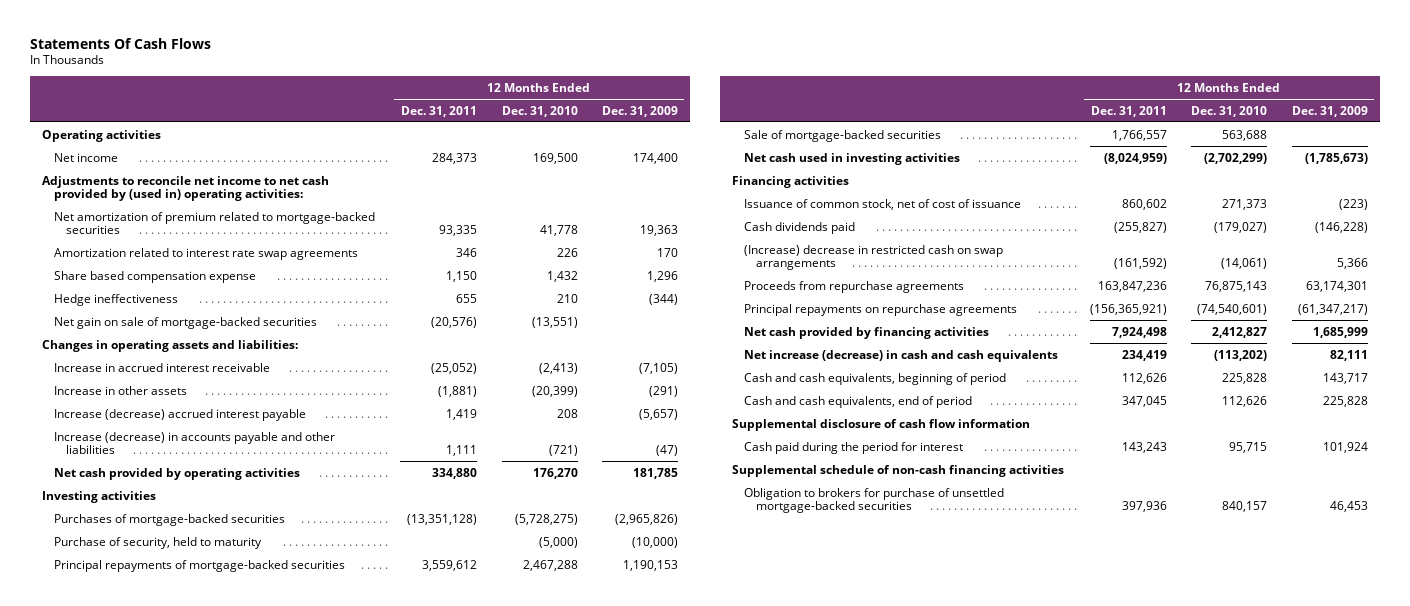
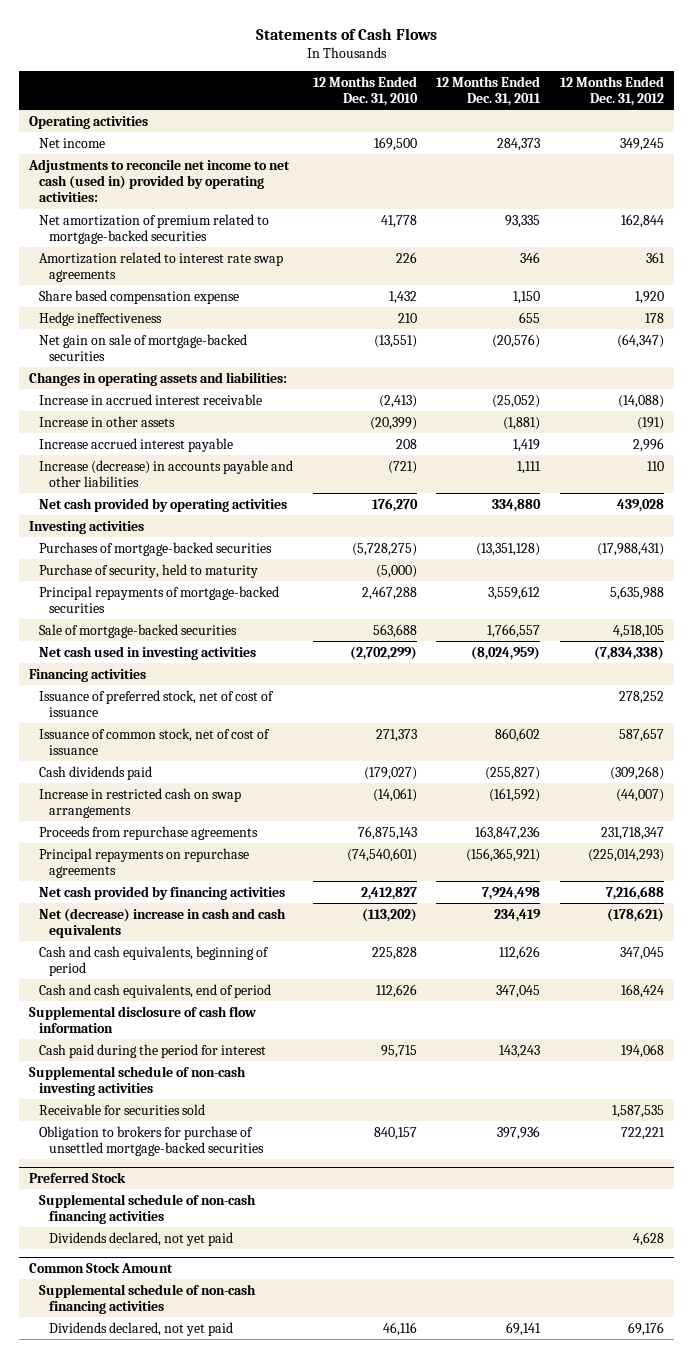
- Statements Of Cash Flows
+ Statements of Cash Flows
- | 12 Months Ended Dec. 31, 2011 | 12 Months Ended Dec. 31, 2010 | 12 Months Ended Dec. 31, 2009
+ | 12 Months Ended Dec. 31, 2010 | 12 Months Ended Dec. 31, 2011 | 12 Months Ended Dec. 31, 2012
- Adjustments to reconcile net income to net cash provided by (used in) operating activities:
+ Adjustments to reconcile net income to net cash (used in) provided by operating activities:
- Increase (decrease) accrued interest payable | 1,419 | 208 | (5,657)
+ Increase accrued interest payable | 208 | 1,419 | 2,996
+ Issuance of preferred stock, net of cost of issuance | | | 278,252
- (Increase) decrease in restricted cash on swap arrangements | (161,592) | (14,061) | 5,366
+ Increase in restricted cash on swap arrangements | (14,061) | (161,592) | (44,007)
- Net increase (decrease) in cash and cash equivalents | 234,419 | (113,202) | 82,111
+ Net (decrease) increase in cash and cash equivalents | (113,202) | 234,419 | (178,621)
- Supplemental schedule of non-cash financing activities
+ Supplemental schedule of non-cash investing activities
+ Receivable for securities sold | | | 1,587,535
+ Preferred Stock
+ Supplemental schedule of non-cash financing activities
+ Dividends declared, not yet paid | | | 4,628
+ Common Stock Amount
+ Supplemental schedule of non-cash financing activities
+ Dividends declared, not yet paid | 46,116 | 69,141 | 69,176

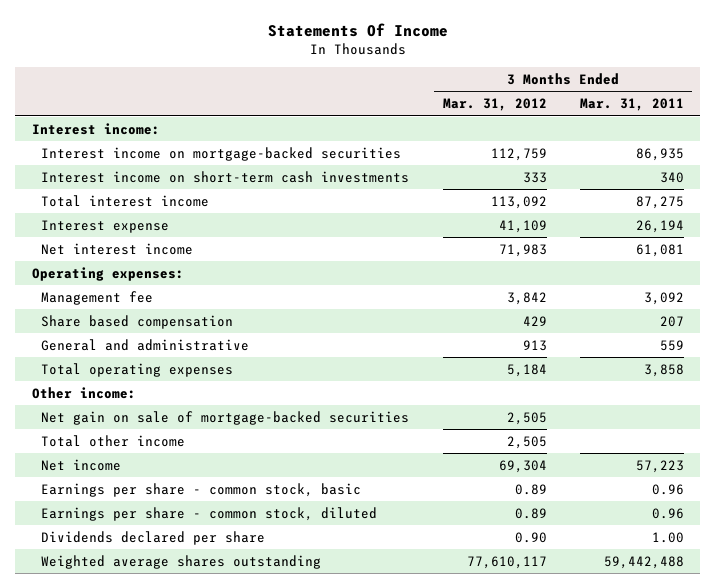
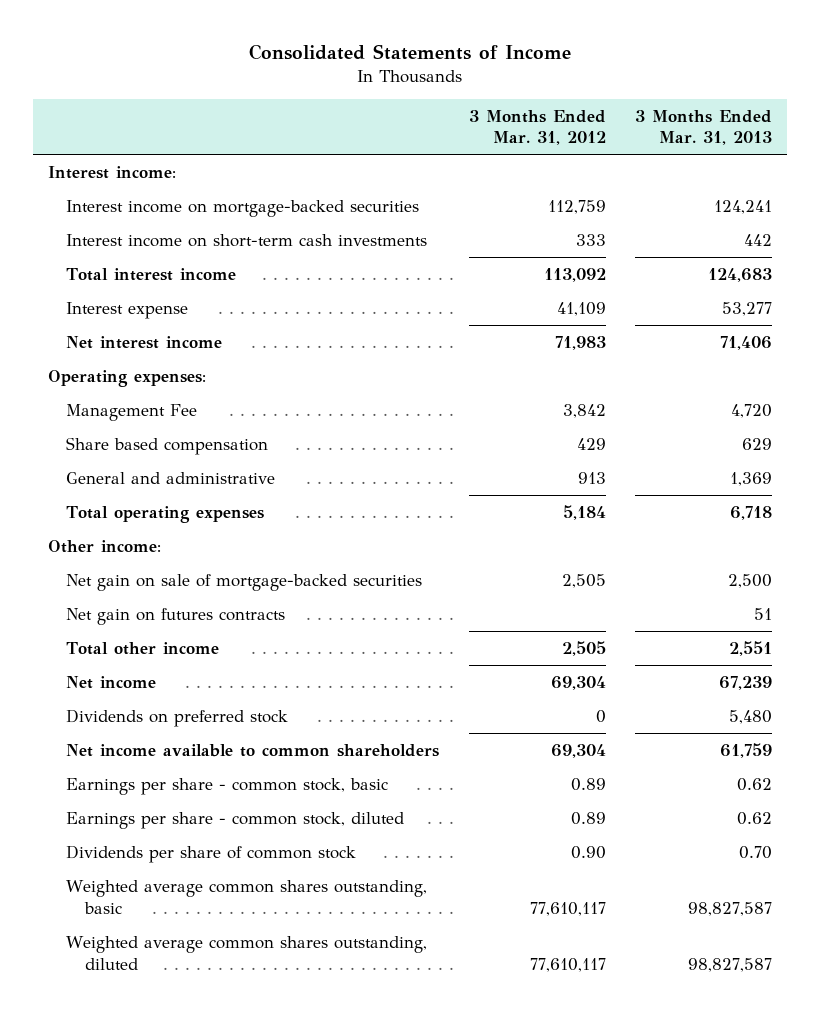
- Statements Of Income
+ Consolidated Statements of Income
- | 3 Months Ended Mar. 31, 2012 | 3 Months Ended Mar. 31, 2011
+ | 3 Months Ended Mar. 31, 2012 | 3 Months Ended Mar. 31, 2013
- Management fee | 3,842 | 3,092
+ Management Fee | 3,842 | 4,720
+ Net gain on futures contracts | | 51
+ Dividends on preferred stock | 0 | 5,480
+ Net income available to common shareholders | 69,304 | 61,759
- Dividends declared per share | 0.90 | 1.00
- Weighted average shares outstanding | 77,610,117 | 59,442,488
+ Dividends per share of common stock | 0.90 | 0.70
+ Weighted average common shares outstanding, basic | 77,610,117 | 98,827,587
+ Weighted average common shares outstanding, diluted | 77,610,117 | 98,827,587

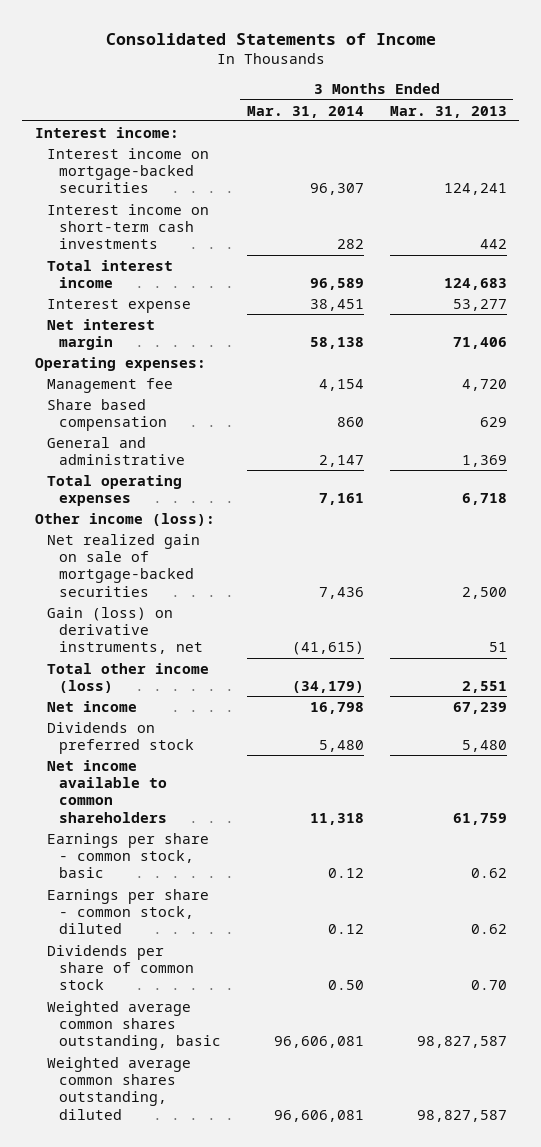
- | 3 Months Ended Mar. 31, 2012 | 3 Months Ended Mar. 31, 2013
+ | 3 Months Ended Mar. 31, 2014 | 3 Months Ended Mar. 31, 2013
- Net interest income | 71,983 | 71,406
+ Net interest margin | 58,138 | 71,406
- Management Fee | 3,842 | 4,720
+ Management fee | 4,154 | 4,720
- Other income:
- Net gain on sale of mortgage-backed securities | 2,505 | 2,500
- Net gain on futures contracts | | 51
- Total other income | 2,505 | 2,551
+ Other income (loss):
+ Net realized gain on sale of mortgage-backed securities | 7,436 | 2,500
+ Gain (loss) on derivative instruments, net | (41,615) | 51
+ Total other income (loss) | (34,179) | 2,551

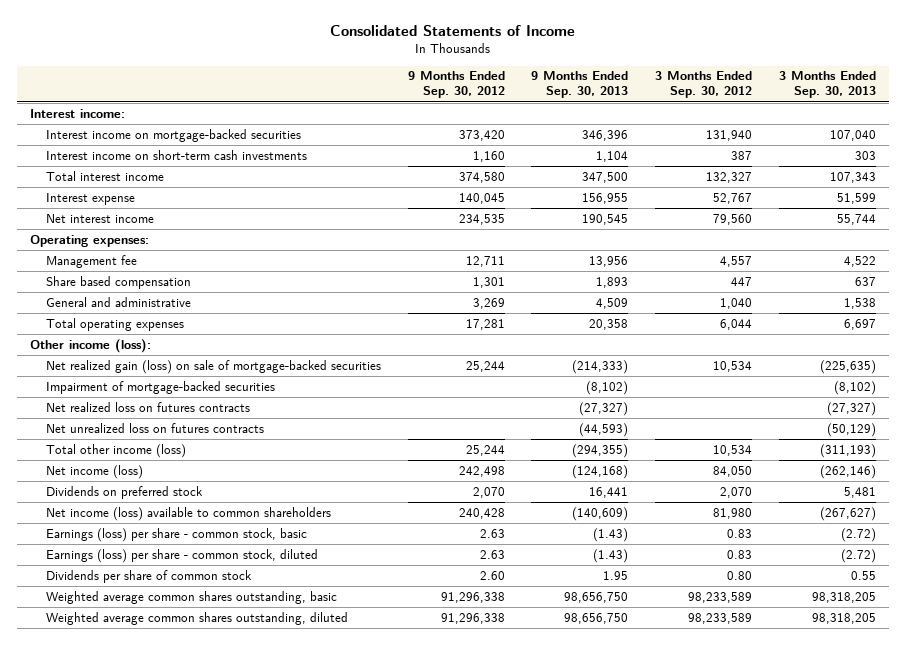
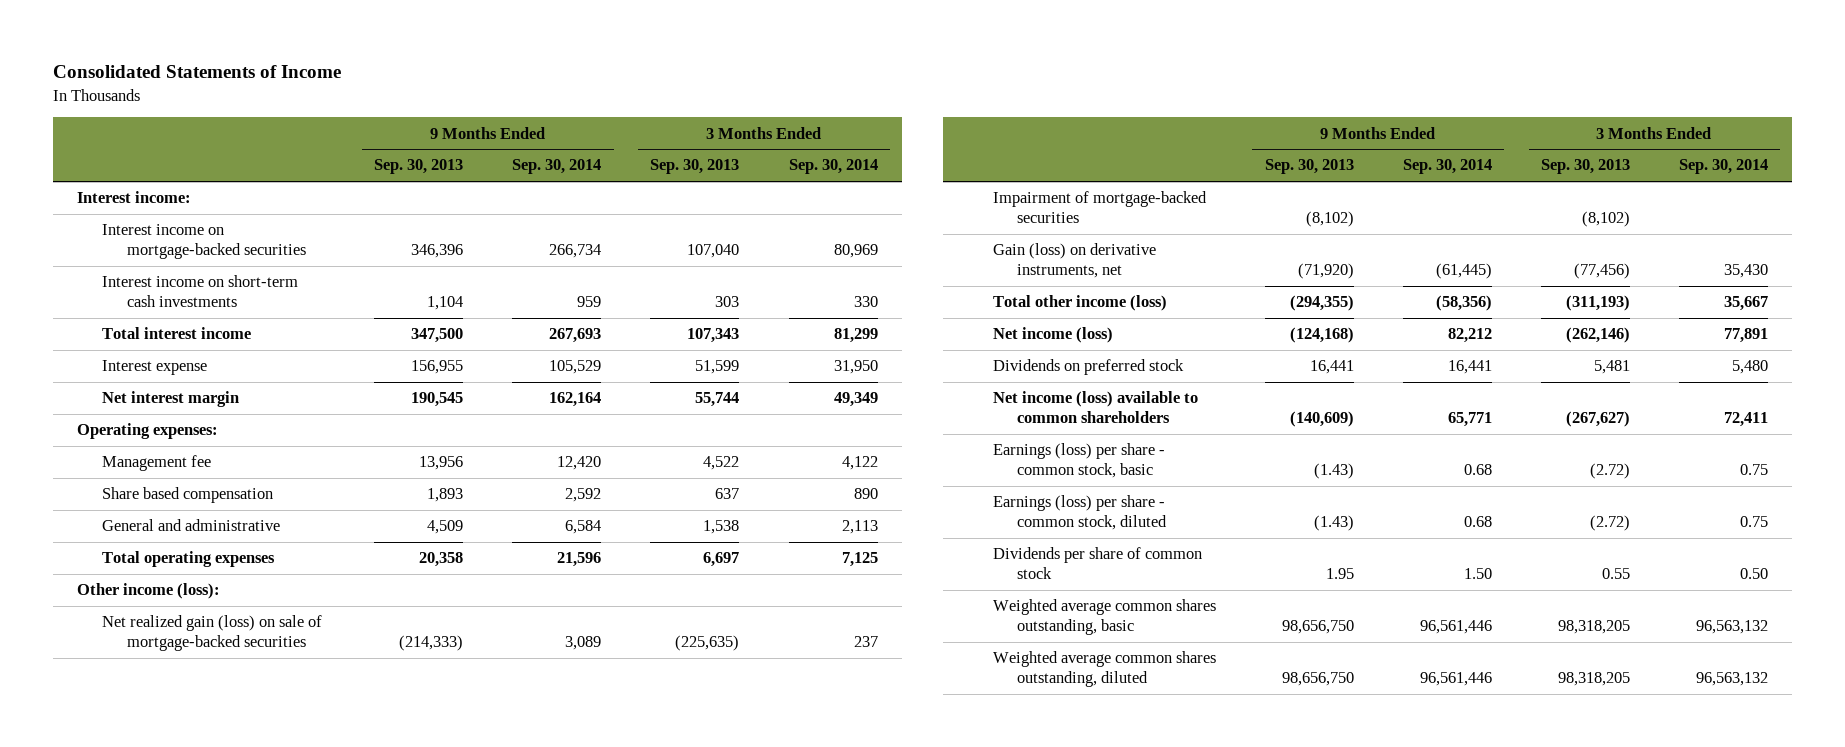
- | 9 Months Ended Sep. 30, 2012 | 9 Months Ended Sep. 30, 2013 | 3 Months Ended Sep. 30, 2012 | 3 Months Ended Sep. 30, 2013
+ | 9 Months Ended Sep. 30, 2013 | 9 Months Ended Sep. 30, 2014 | 3 Months Ended Sep. 30, 2013 | 3 Months Ended Sep. 30, 2014
- Net interest income | 234,535 | 190,545 | 79,560 | 55,744
+ Net interest margin | 190,545 | 162,164 | 55,744 | 49,349
- Net realized loss on futures contracts | | (27,327) | | (27,327)
- Net unrealized loss on futures contracts | | (44,593) | | (50,129)
+ Gain (loss) on derivative instruments, net | (71,920) | (61,445) | (77,456) | 35,430

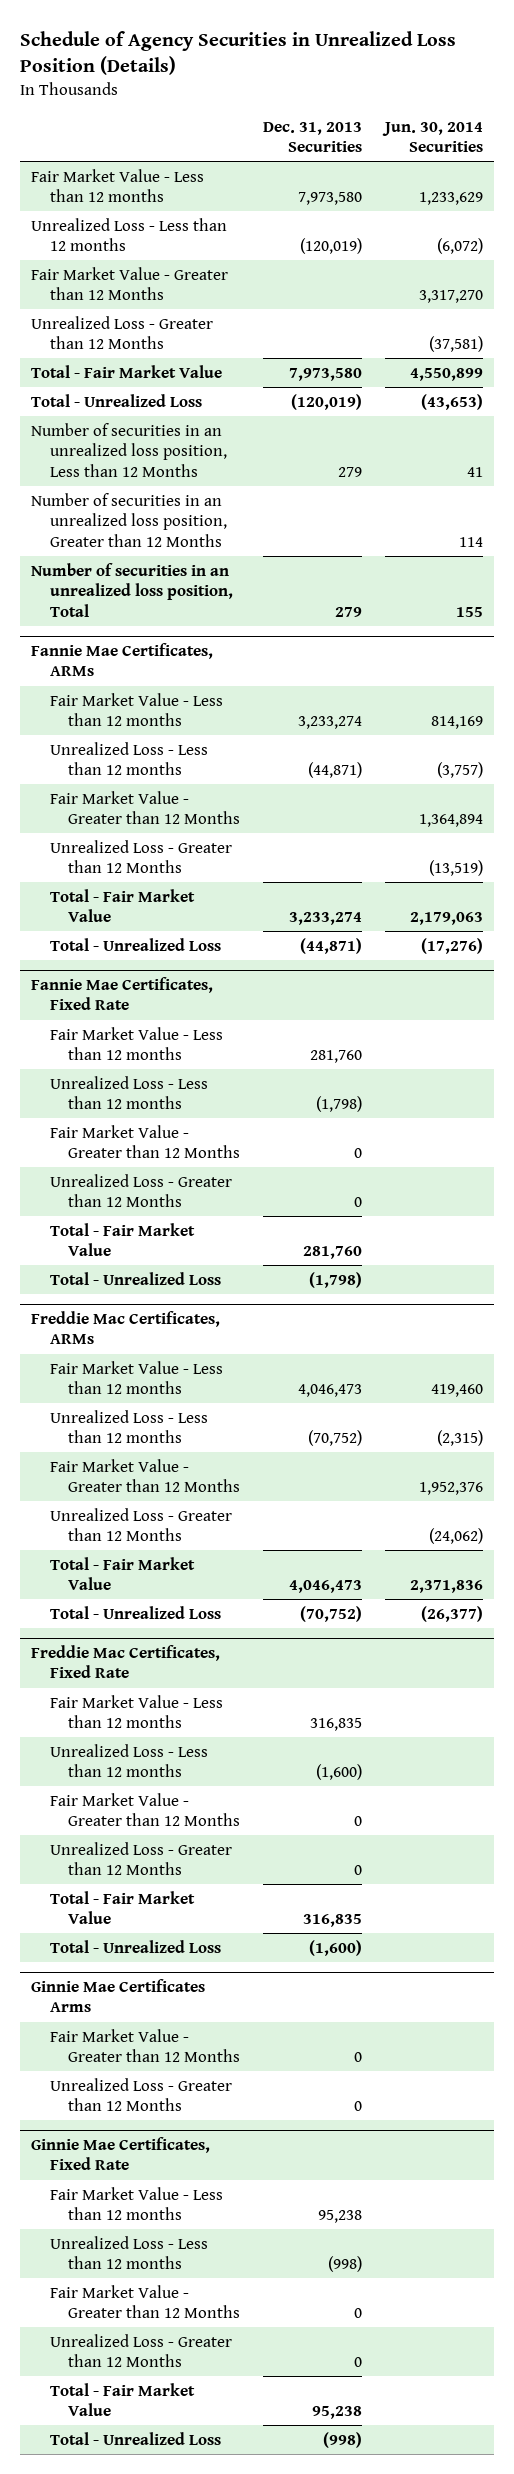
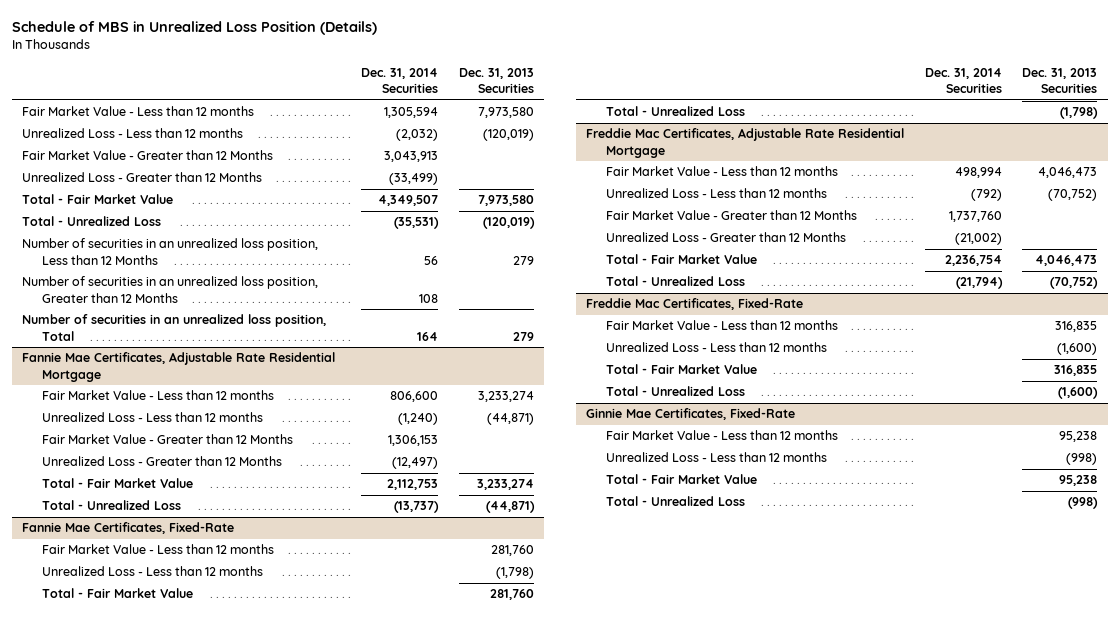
- Schedule of Agency Securities in Unrealized Loss Position (Details)
+ Schedule of MBS in Unrealized Loss Position (Details)
- | Dec. 31, 2013 Securities | Jun. 30, 2014 Securities
+ | Dec. 31, 2014 Securities | Dec. 31, 2013 Securities
- Fannie Mae Certificates, ARMs
+ Fannie Mae Certificates, Adjustable Rate Residential Mortgage
- Fannie Mae Certificates, Fixed Rate
+ Fannie Mae Certificates, Fixed-Rate
- Fair Market Value - Greater than 12 Months | 0 |
- Unrealized Loss - Greater than 12 Months | 0 |
- Freddie Mac Certificates, ARMs
+ Freddie Mac Certificates, Adjustable Rate Residential Mortgage
- Freddie Mac Certificates, Fixed Rate
+ Freddie Mac Certificates, Fixed-Rate
- Fair Market Value - Greater than 12 Months | 0 |
- Unrealized Loss - Greater than 12 Months | 0 |
- Ginnie Mae Certificates Arms
- Fair Market Value - Greater than 12 Months | 0 |
- Unrealized Loss - Greater than 12 Months | 0 |
- Ginnie Mae Certificates, Fixed Rate
+ Ginnie Mae Certificates, Fixed-Rate
- Fair Market Value - Greater than 12 Months | 0 |
- Unrealized Loss - Greater than 12 Months | 0 |

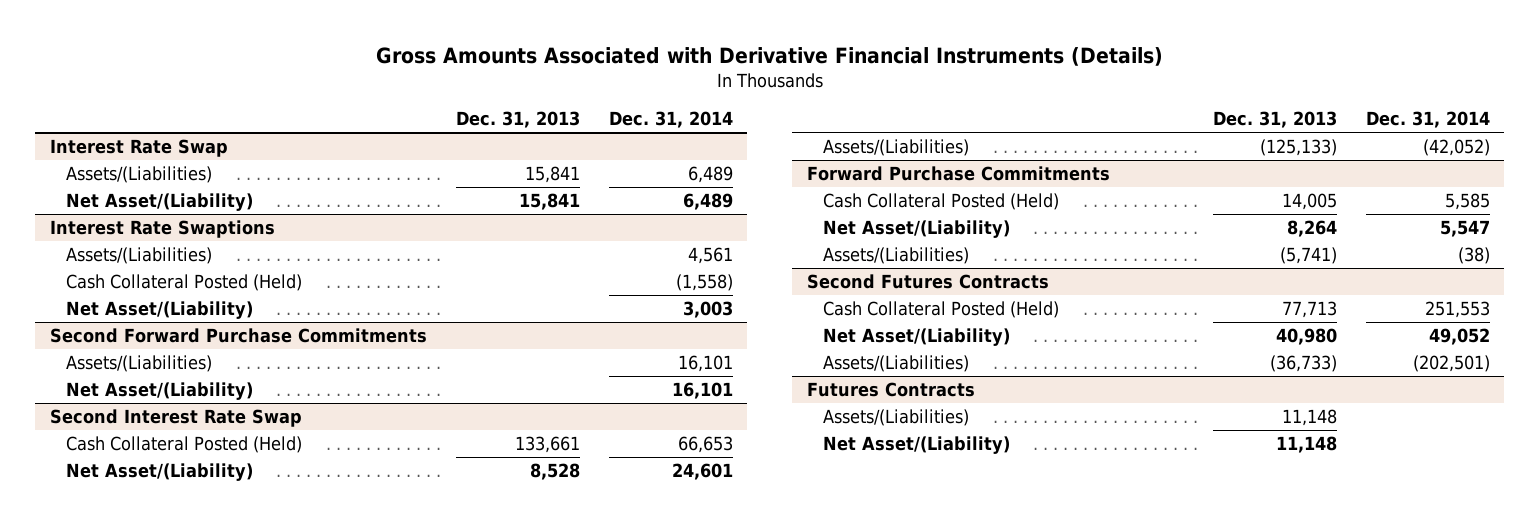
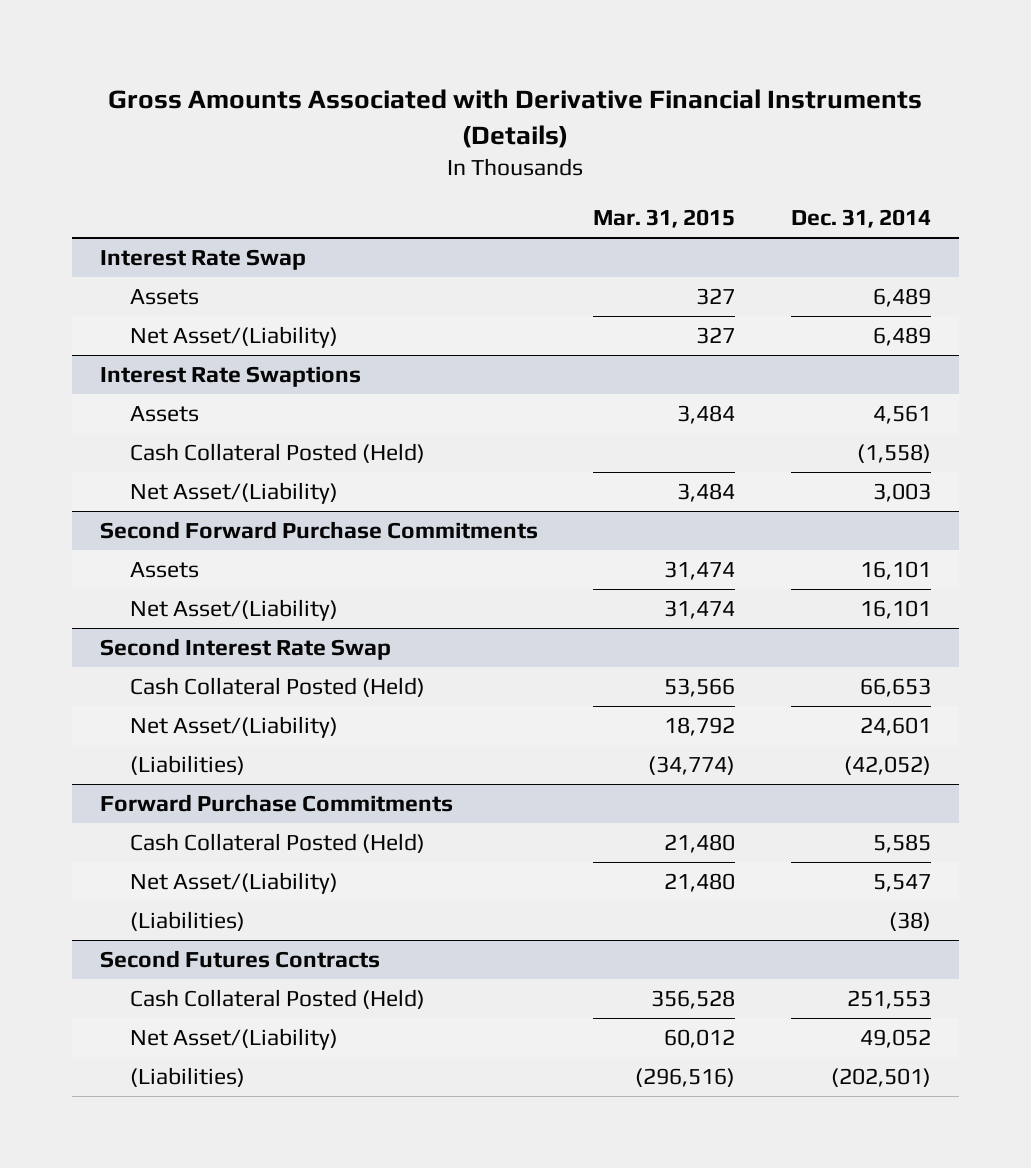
- | Dec. 31, 2013 | Dec. 31, 2014
+ | Mar. 31, 2015 | Dec. 31, 2014
@ Interest Rate Swap
- Assets/(Liabilities) | 15,841 | 6,489
+ Assets | 327 | 6,489
@ Interest Rate Swaptions
- Assets/(Liabilities) | | 4,561
+ Assets | 3,484 | 4,561
@ Second Forward Purchase Commitments
- Assets/(Liabilities) | | 16,101
+ Assets | 31,474 | 16,101
@ Second Interest Rate Swap
- Assets/(Liabilities) | (125,133) | (42,052)
+ (Liabilities) | (34,774) | (42,052)
@ Forward Purchase Commitments
- Assets/(Liabilities) | (5,741) | (38)
+ (Liabilities) | | (38)
@ Second Futures Contracts
- Assets/(Liabilities) | (36,733) | (202,501)
- Futures Contracts
- Assets/(Liabilities) | 11,148 |
- Net Asset/(Liability) | 11,148 |
@ Second Futures Contracts
+ (Liabilities) | (296,516) | (202,501)

